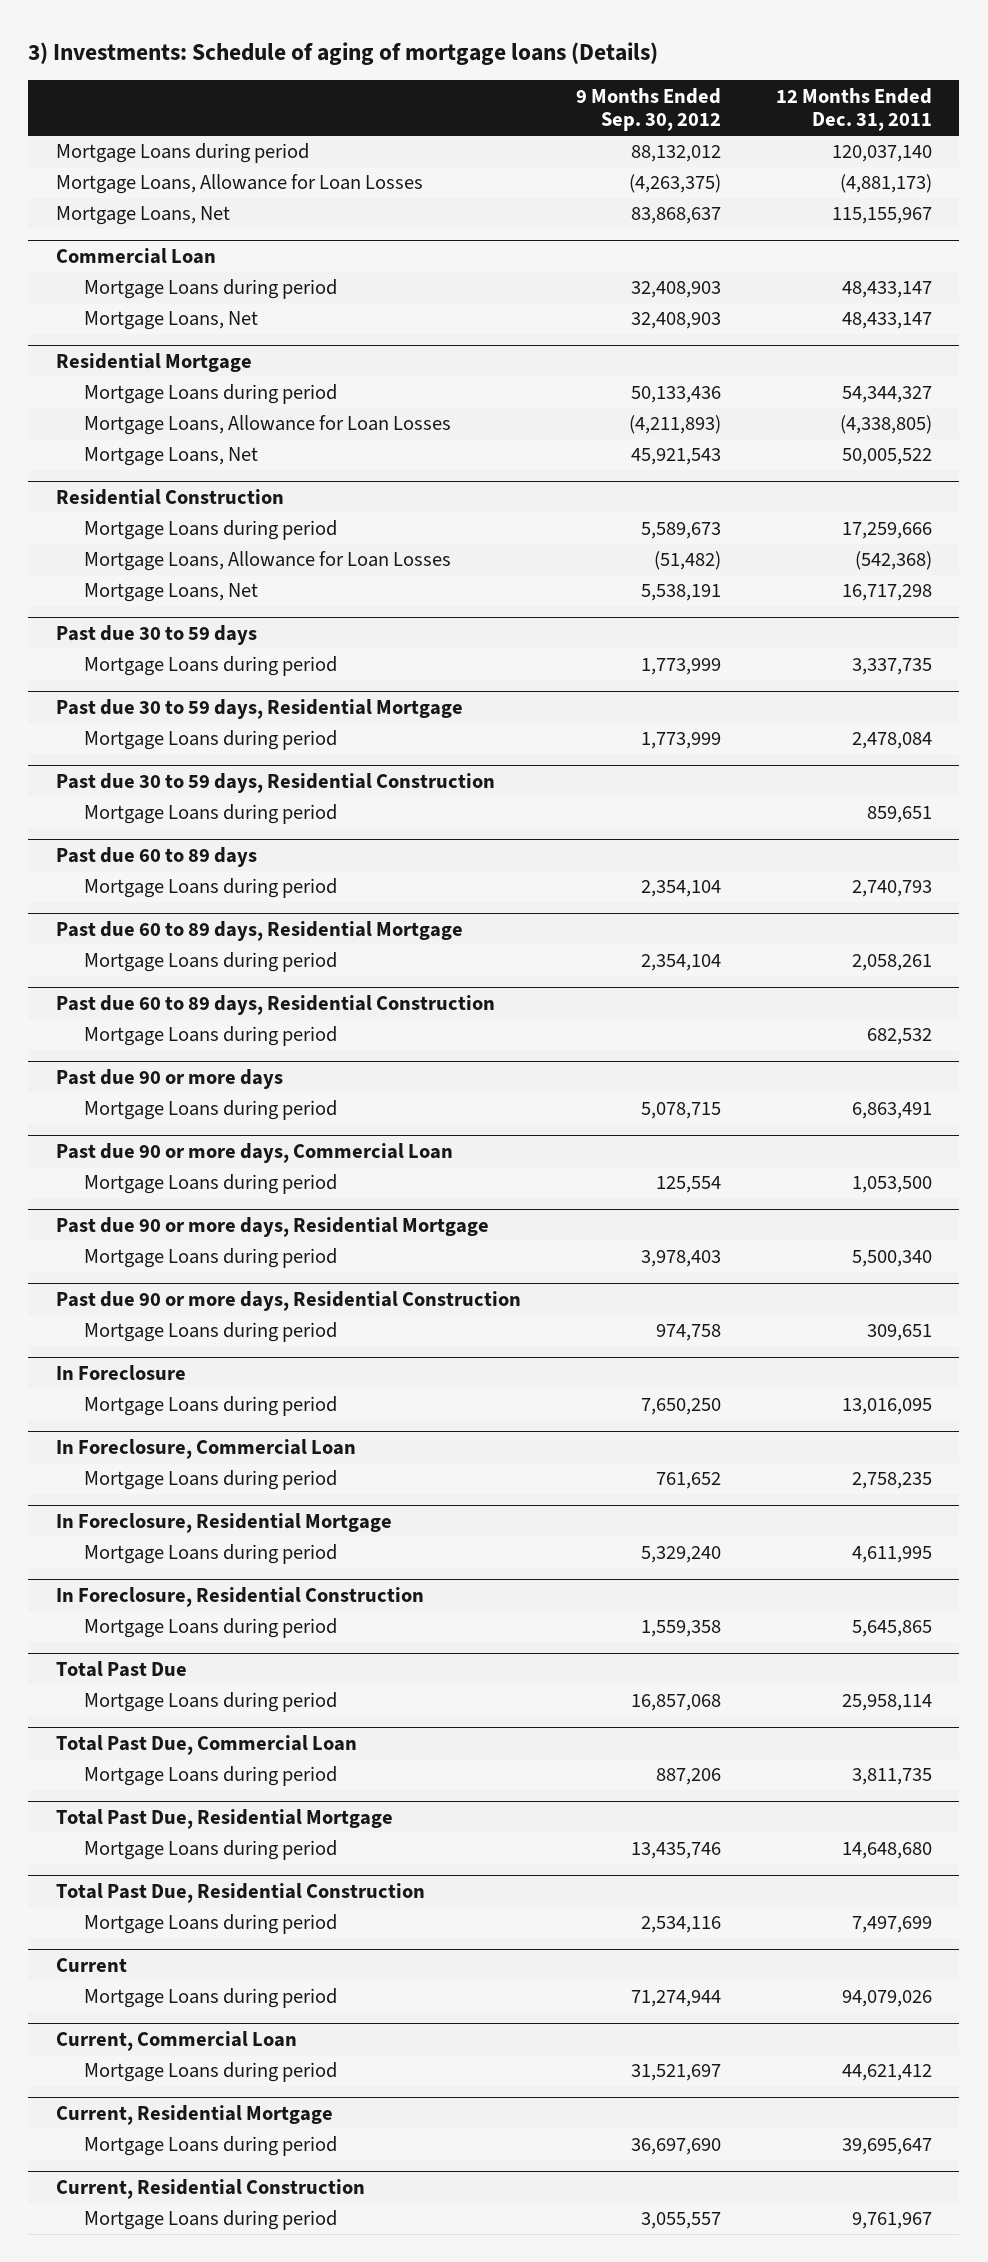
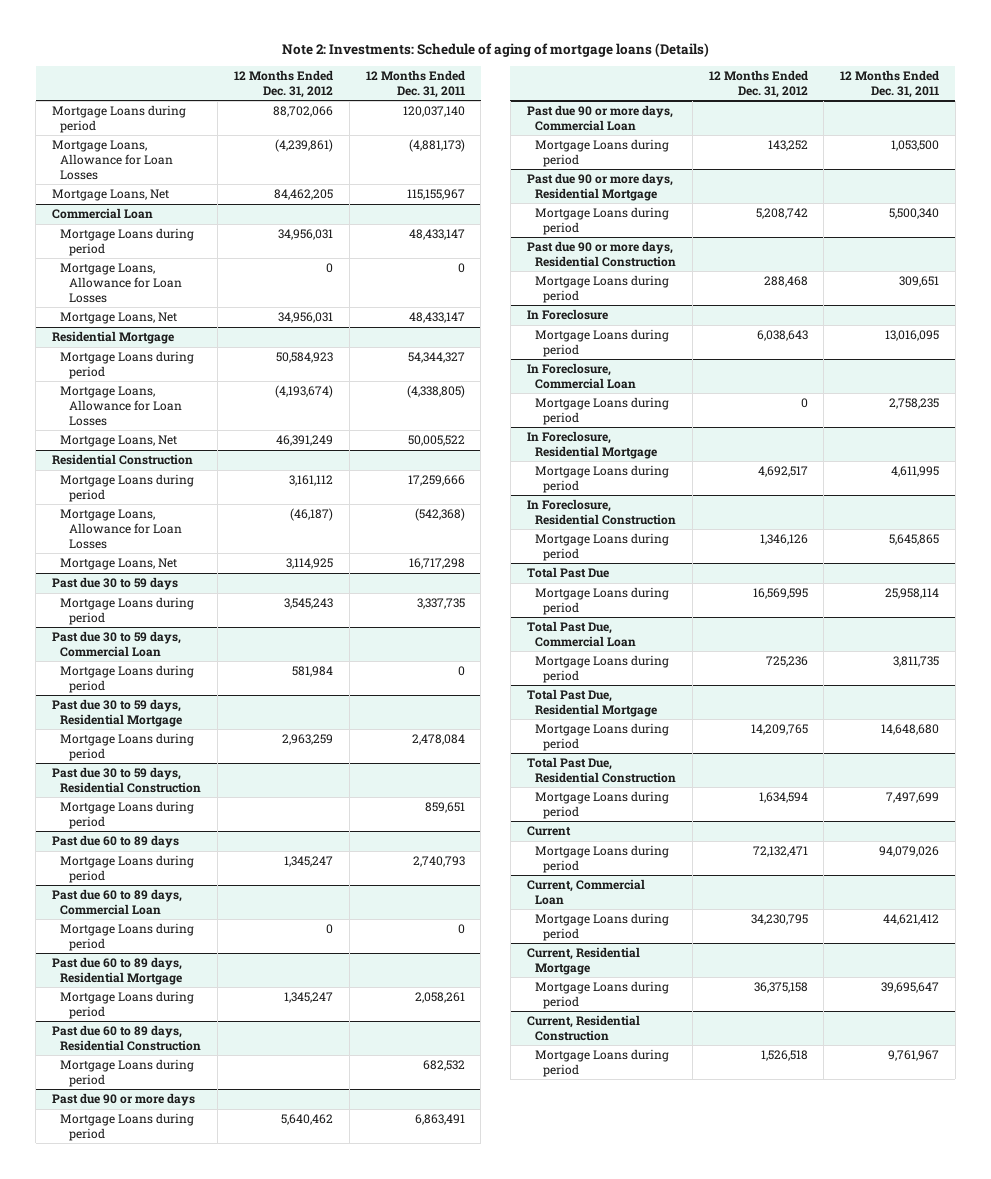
- 3) Investments: Schedule of aging of mortgage loans (Details)
+ Note 2: Investments: Schedule of aging of mortgage loans (Details)
- | 9 Months Ended Sep. 30, 2012 | 12 Months Ended Dec. 31, 2011
+ | 12 Months Ended Dec. 31, 2012 | 12 Months Ended Dec. 31, 2011
@ Commercial Loan
+ Mortgage Loans, Allowance for Loan Losses | 0 | 0
+ Past due 30 to 59 days, Commercial Loan
+ Mortgage Loans during period | 581,984 | 0
+ Past due 60 to 89 days, Commercial Loan
+ Mortgage Loans during period | 0 | 0

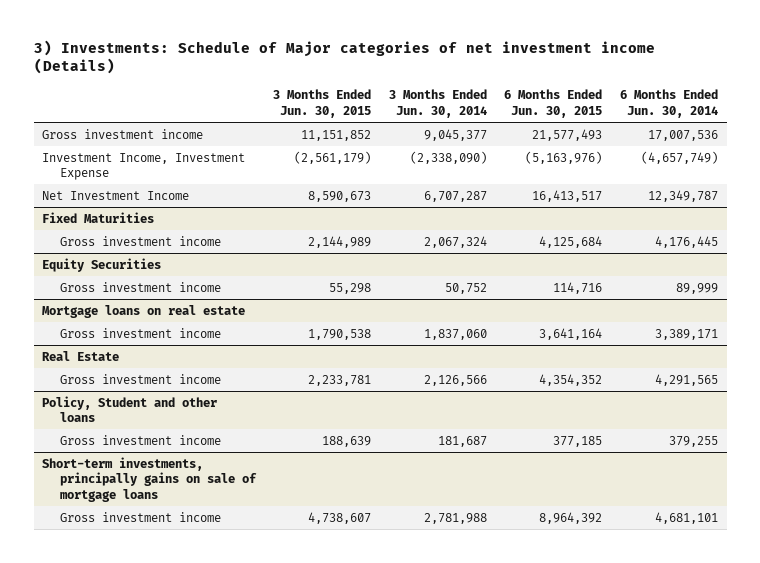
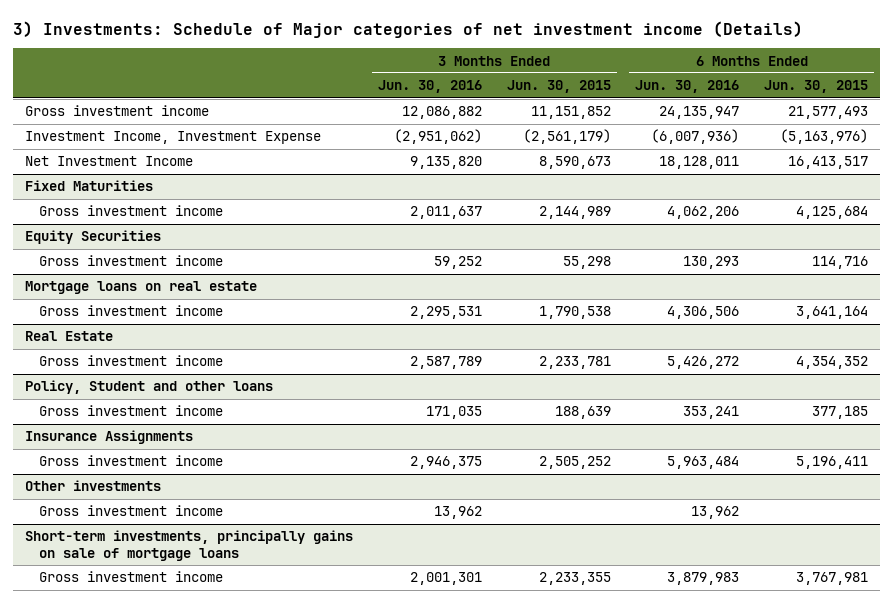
- | 3 Months Ended Jun. 30, 2015 | 3 Months Ended Jun. 30, 2014 | 6 Months Ended Jun. 30, 2015 | 6 Months Ended Jun. 30, 2014
+ | 3 Months Ended Jun. 30, 2016 | 3 Months Ended Jun. 30, 2015 | 6 Months Ended Jun. 30, 2016 | 6 Months Ended Jun. 30, 2015
+ Insurance Assignments
+ Gross investment income | 2,946,375 | 2,505,252 | 5,963,484 | 5,196,411
+ Other investments
+ Gross investment income | 13,962 | | 13,962 |
@ Short-term investments, principally gains on sale of mortgage loans
- Gross investment income | 4,738,607 | 2,781,988 | 8,964,392 | 4,681,101
+ Gross investment income | 2,001,301 | 2,233,355 | 3,879,983 | 3,767,981

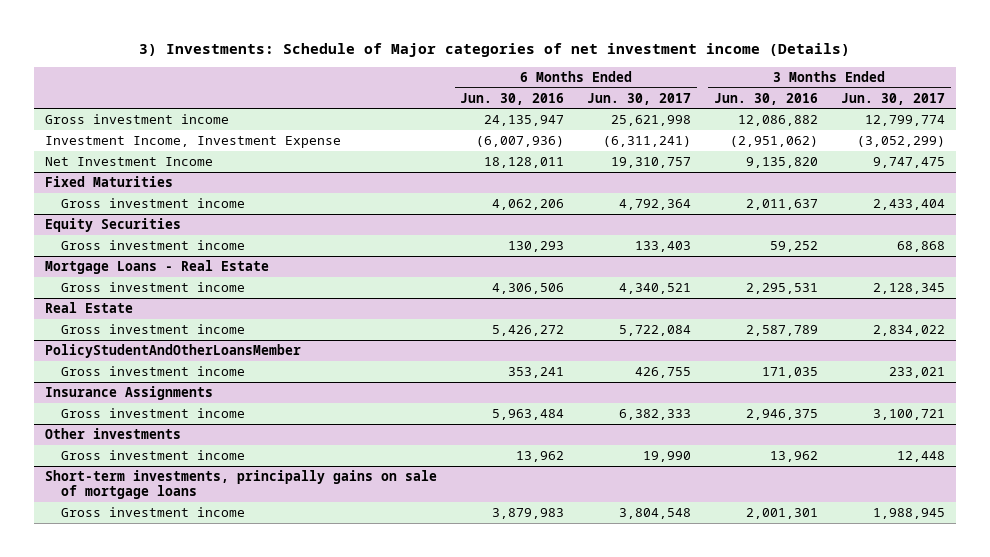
- | 3 Months Ended Jun. 30, 2016 | 3 Months Ended Jun. 30, 2015 | 6 Months Ended Jun. 30, 2016 | 6 Months Ended Jun. 30, 2015
+ | 6 Months Ended Jun. 30, 2016 | 6 Months Ended Jun. 30, 2017 | 3 Months Ended Jun. 30, 2016 | 3 Months Ended Jun. 30, 2017
- Mortgage loans on real estate
+ Mortgage Loans - Real Estate
- Policy, Student and other loans
+ PolicyStudentAndOtherLoansMember

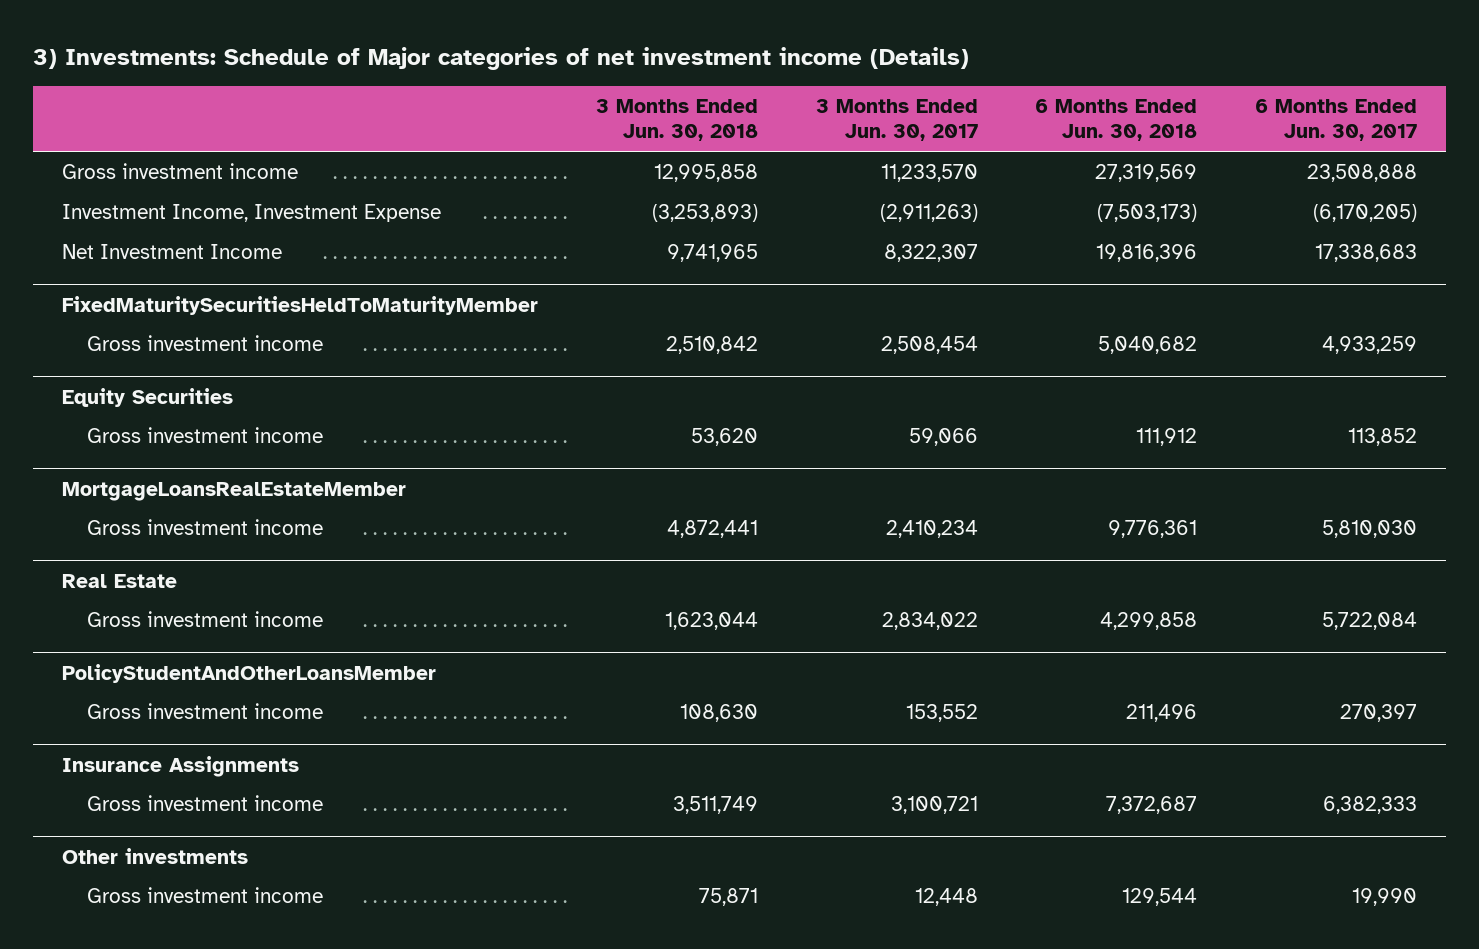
- | 6 Months Ended Jun. 30, 2016 | 6 Months Ended Jun. 30, 2017 | 3 Months Ended Jun. 30, 2016 | 3 Months Ended Jun. 30, 2017
+ | 3 Months Ended Jun. 30, 2018 | 3 Months Ended Jun. 30, 2017 | 6 Months Ended Jun. 30, 2018 | 6 Months Ended Jun. 30, 2017
- Gross investment income | 24,135,947 | 25,621,998 | 12,086,882 | 12,799,774
- Investment Income, Investment Expense | (6,007,936) | (6,311,241) | (2,951,062) | (3,052,299)
- Net Investment Income | 18,128,011 | 19,310,757 | 9,135,820 | 9,747,475
- Fixed Maturities
- Gross investment income | 4,062,206 | 4,792,364 | 2,011,637 | 2,433,404
+ Gross investment income | 12,995,858 | 11,233,570 | 27,319,569 | 23,508,888
+ Investment Income, Investment Expense | (3,253,893) | (2,911,263) | (7,503,173) | (6,170,205)
+ Net Investment Income | 9,741,965 | 8,322,307 | 19,816,396 | 17,338,683
+ FixedMaturitySecuritiesHeldToMaturityMember
+ Gross investment income | 2,510,842 | 2,508,454 | 5,040,682 | 4,933,259
@ Equity Securities
- Gross investment income | 130,293 | 133,403 | 59,252 | 68,868
- Mortgage Loans - Real Estate
- Gross investment income | 4,306,506 | 4,340,521 | 2,295,531 | 2,128,345
@ Equity Securities
+ Gross investment income | 53,620 | 59,066 | 111,912 | 113,852
+ MortgageLoansRealEstateMember
+ Gross investment income | 4,872,441 | 2,410,234 | 9,776,361 | 5,810,030
@ PolicyStudentAndOtherLoansMember
- Gross investment income | 353,241 | 426,755 | 171,035 | 233,021
+ Gross investment income | 108,630 | 153,552 | 211,496 | 270,397
- Short-term investments, principally gains on sale of mortgage loans
- Gross investment income | 3,879,983 | 3,804,548 | 2,001,301 | 1,988,945

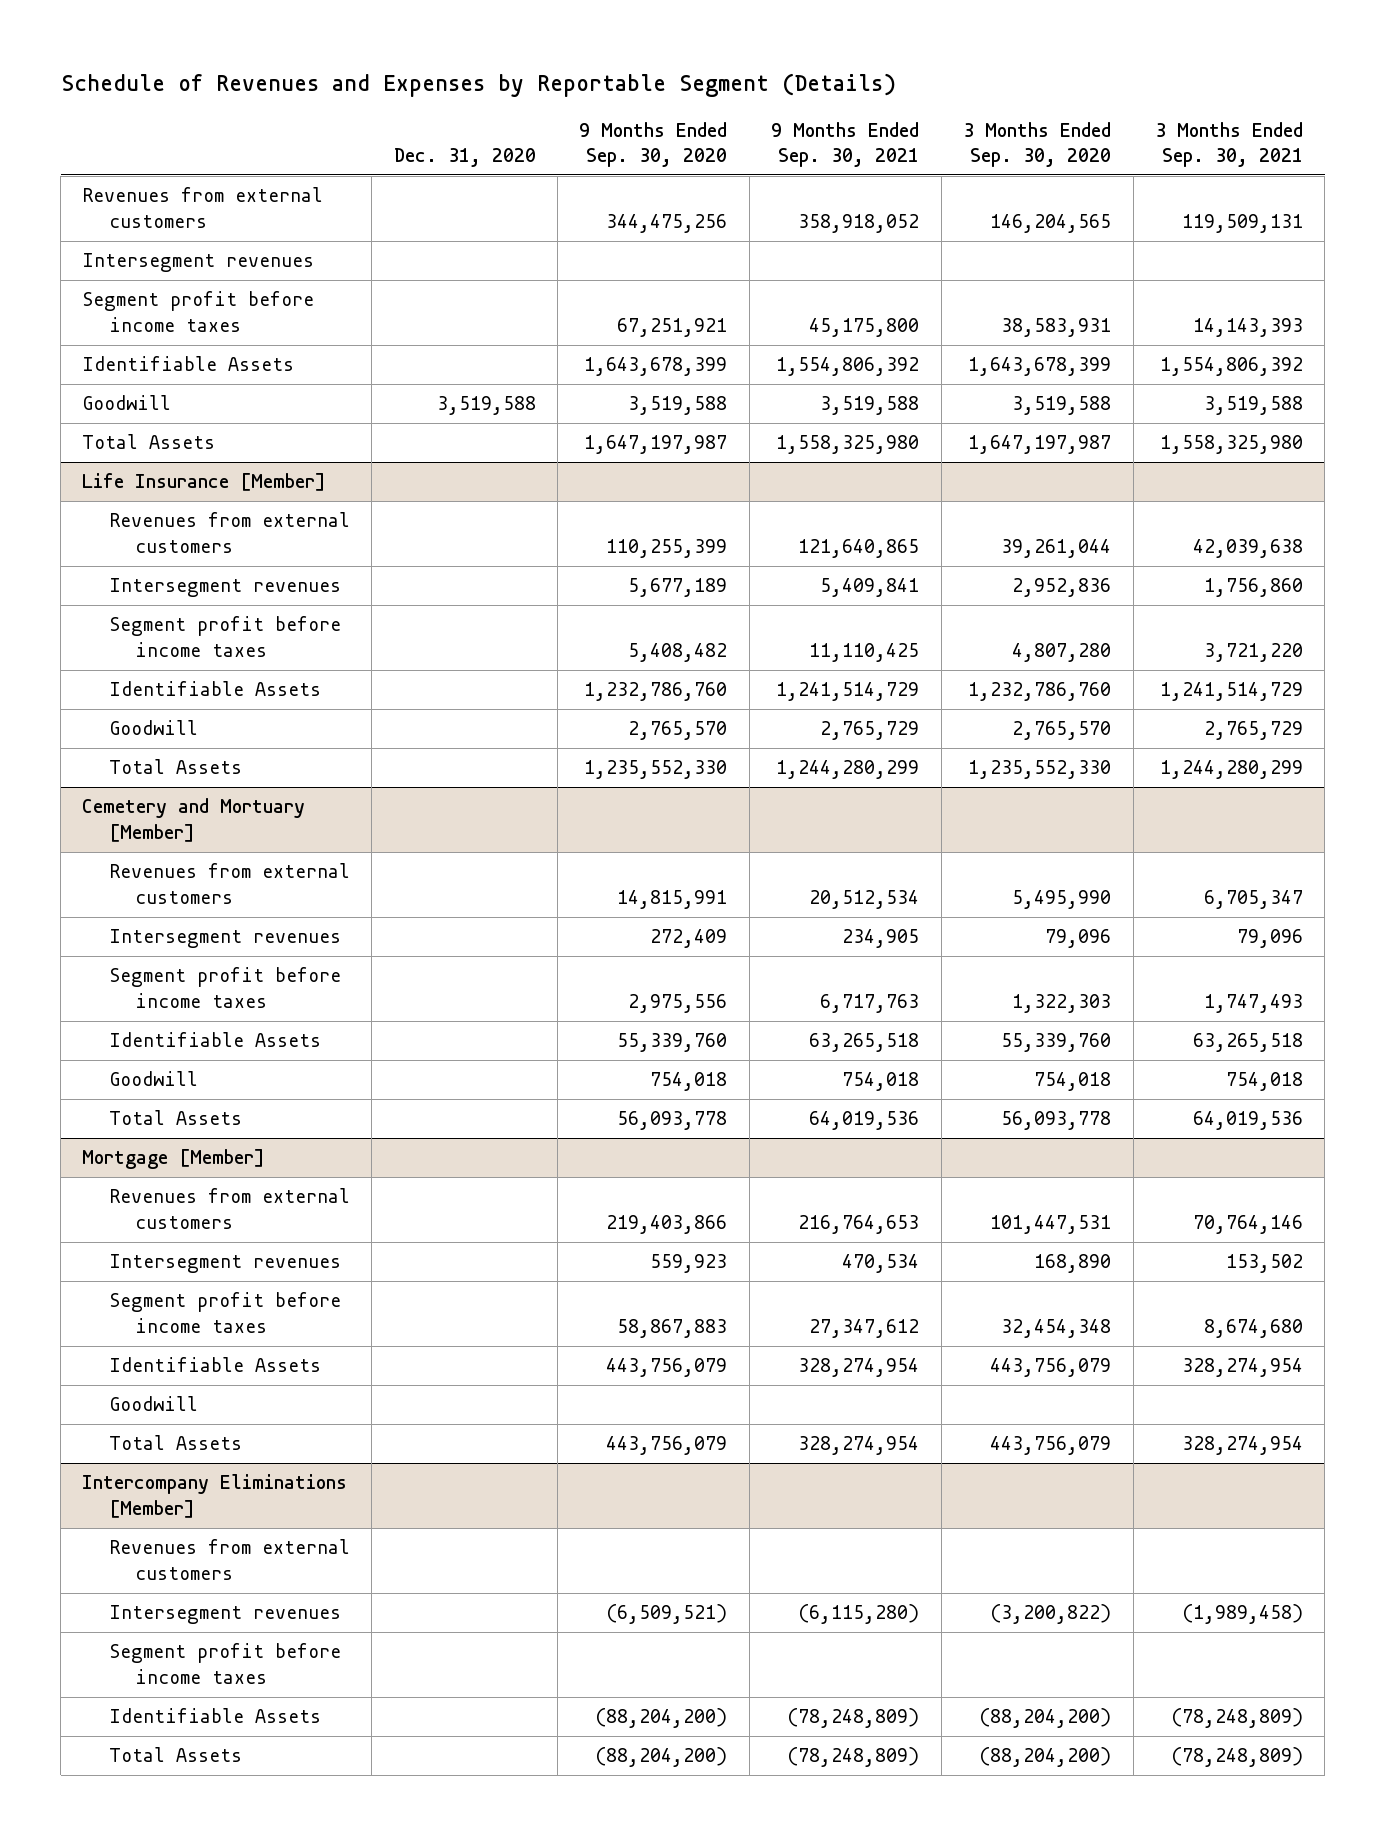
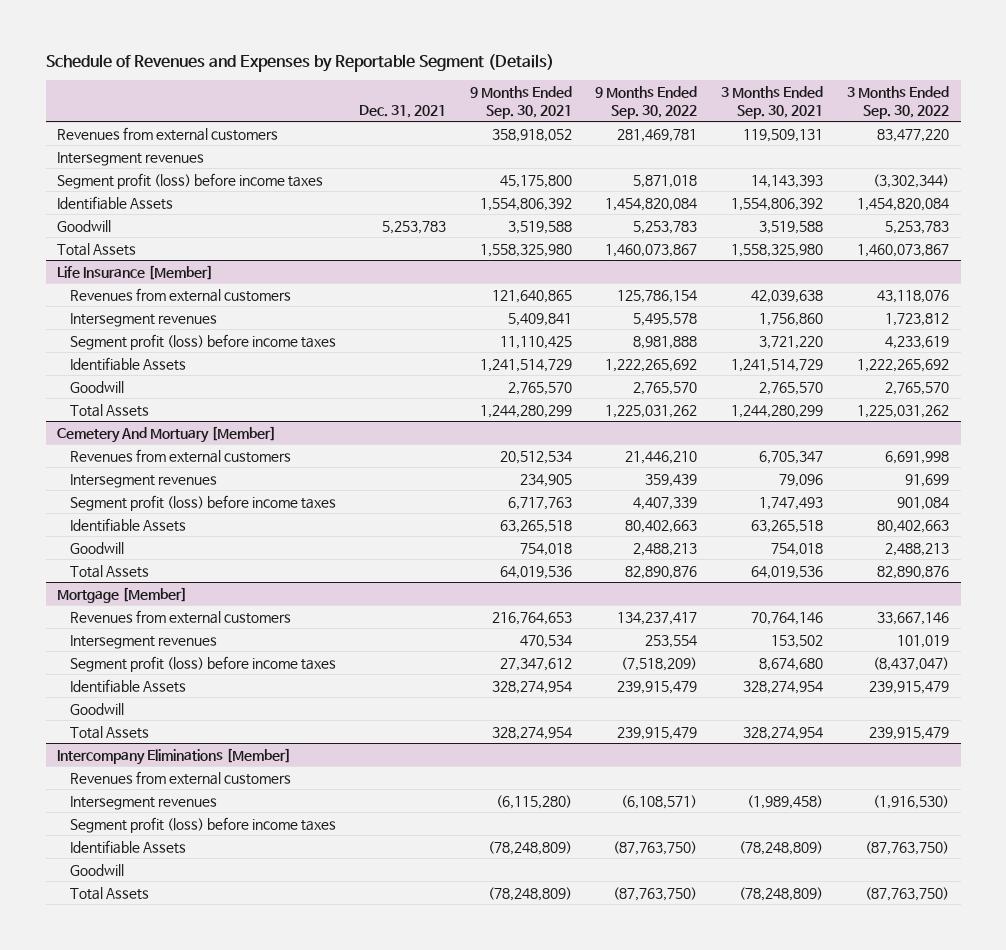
- | Dec. 31, 2020 | 9 Months Ended Sep. 30, 2020 | 9 Months Ended Sep. 30, 2021 | 3 Months Ended Sep. 30, 2020 | 3 Months Ended Sep. 30, 2021
+ | Dec. 31, 2021 | 9 Months Ended Sep. 30, 2021 | 9 Months Ended Sep. 30, 2022 | 3 Months Ended Sep. 30, 2021 | 3 Months Ended Sep. 30, 2022
- Segment profit before income taxes | | 67,251,921 | 45,175,800 | 38,583,931 | 14,143,393
+ Segment profit (loss) before income taxes | | 45,175,800 | 5,871,018 | 14,143,393 | (3,302,344)
@ Life Insurance [Member]
- Segment profit before income taxes | | 5,408,482 | 11,110,425 | 4,807,280 | 3,721,220
+ Segment profit (loss) before income taxes | | 11,110,425 | 8,981,888 | 3,721,220 | 4,233,619
- Goodwill | | 2,765,570 | 2,765,729 | 2,765,570 | 2,765,729
+ Goodwill | | 2,765,570 | 2,765,570 | 2,765,570 | 2,765,570
- Cemetery and Mortuary [Member]
+ Cemetery And Mortuary [Member]
- Segment profit before income taxes | | 2,975,556 | 6,717,763 | 1,322,303 | 1,747,493
+ Segment profit (loss) before income taxes | | 6,717,763 | 4,407,339 | 1,747,493 | 901,084
@ Mortgage [Member]
- Segment profit before income taxes | | 58,867,883 | 27,347,612 | 32,454,348 | 8,674,680
+ Segment profit (loss) before income taxes | | 27,347,612 | (7,518,209) | 8,674,680 | (8,437,047)
@ Intercompany Eliminations [Member]
- Segment profit before income taxes
+ Segment profit (loss) before income taxes
+ Goodwill

